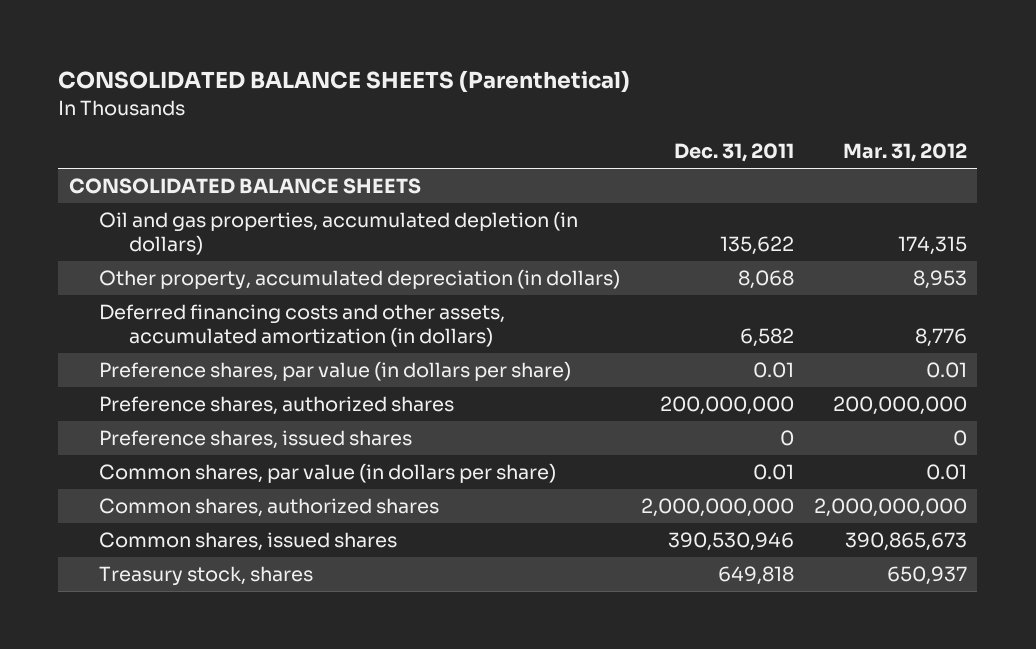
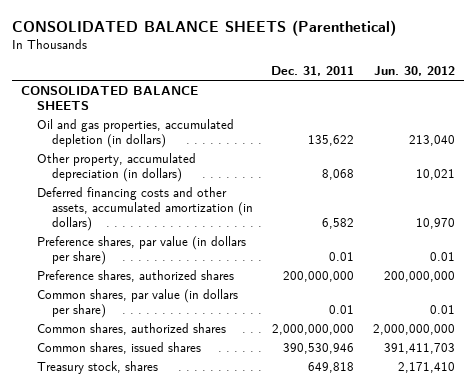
- | Dec. 31, 2011 | Mar. 31, 2012
+ | Dec. 31, 2011 | Jun. 30, 2012
- Preference shares, issued shares | 0 | 0

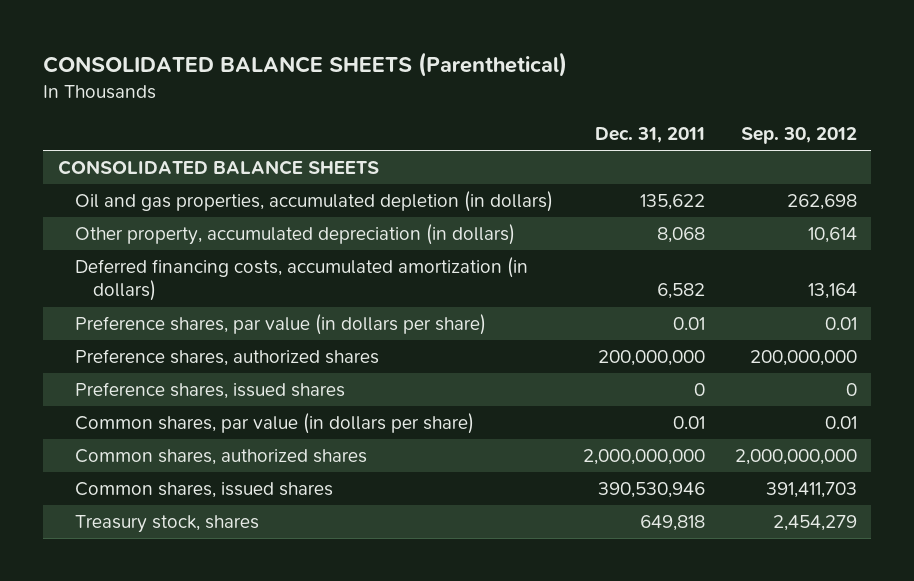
- | Dec. 31, 2011 | Jun. 30, 2012
+ | Dec. 31, 2011 | Sep. 30, 2012
- Deferred financing costs and other assets, accumulated amortization (in dollars) | 6,582 | 10,970
+ Deferred financing costs, accumulated amortization (in dollars) | 6,582 | 13,164
+ Preference shares, issued shares | 0 | 0

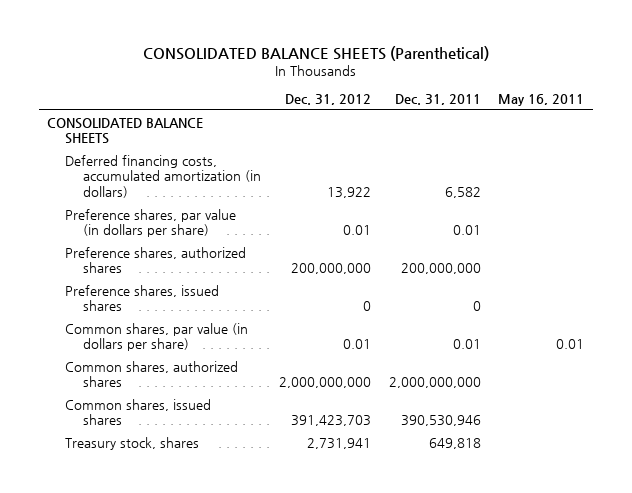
- | Dec. 31, 2011 | Sep. 30, 2012
+ | Dec. 31, 2012 | Dec. 31, 2011 | May 16, 2011
- Oil and gas properties, accumulated depletion (in dollars) | 135,622 | 262,698
- Other property, accumulated depreciation (in dollars) | 8,068 | 10,614

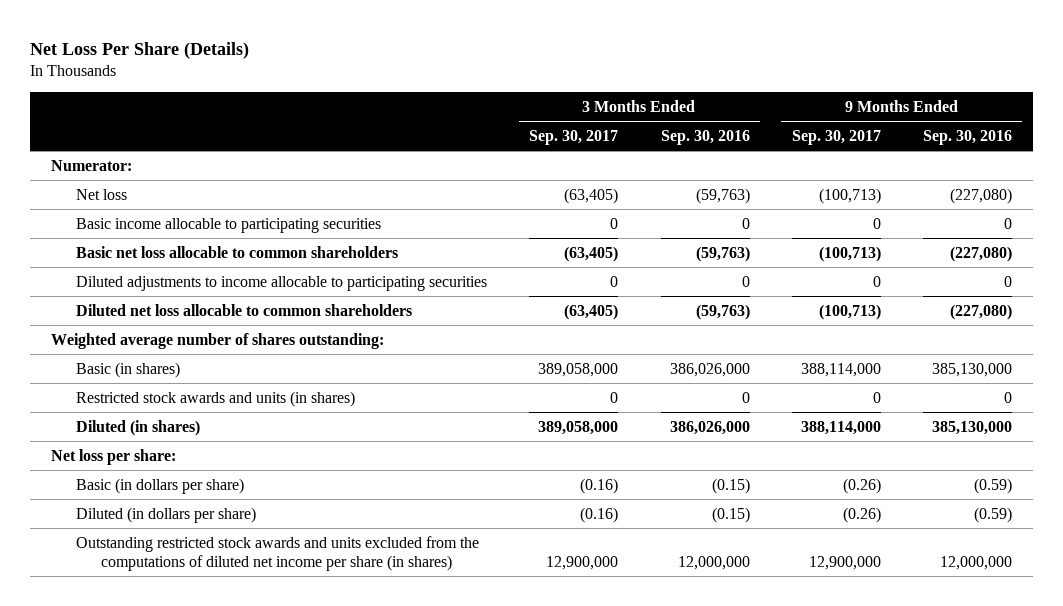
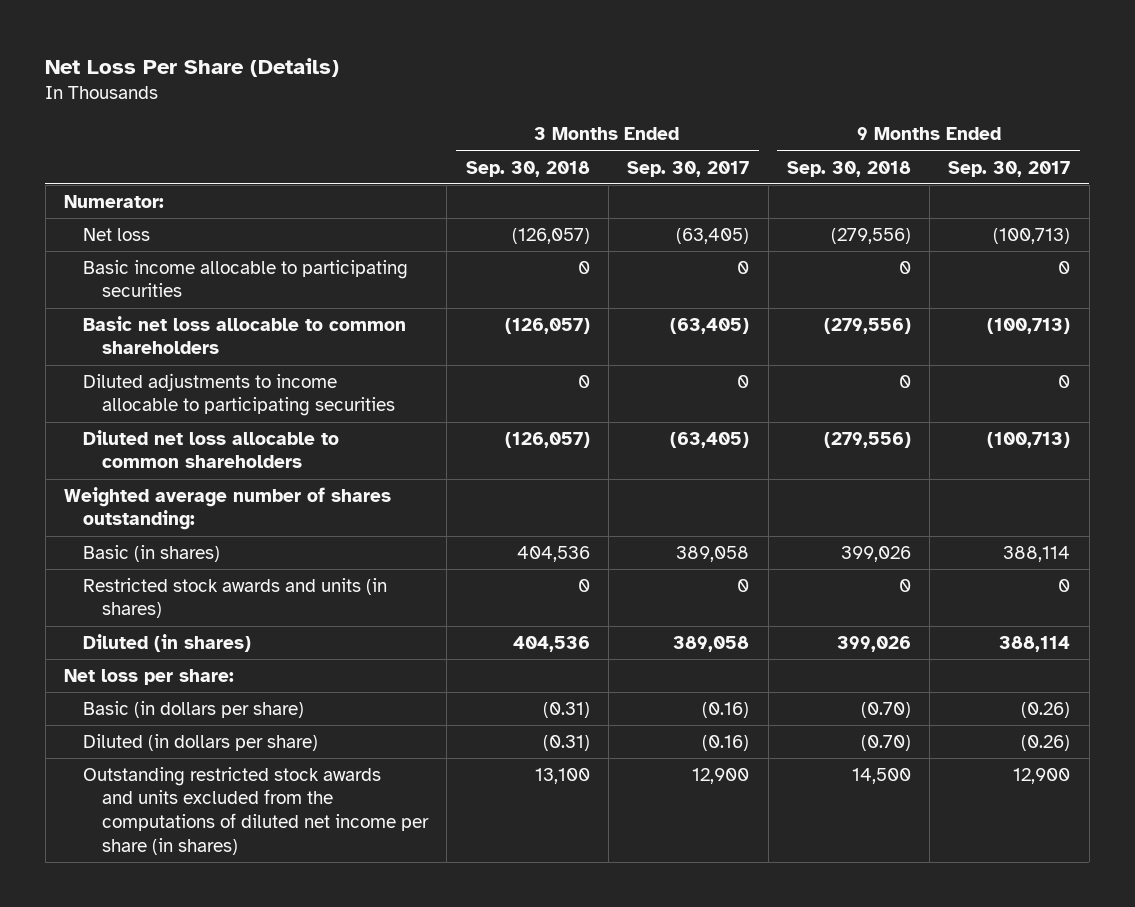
- | 3 Months Ended Sep. 30, 2017 | 3 Months Ended Sep. 30, 2016 | 9 Months Ended Sep. 30, 2017 | 9 Months Ended Sep. 30, 2016
+ | 3 Months Ended Sep. 30, 2018 | 3 Months Ended Sep. 30, 2017 | 9 Months Ended Sep. 30, 2018 | 9 Months Ended Sep. 30, 2017
- Basic (in shares) | 389,058,000 | 386,026,000 | 388,114,000 | 385,130,000
+ Basic (in shares) | 404,536 | 389,058 | 399,026 | 388,114
- Diluted (in shares) | 389,058,000 | 386,026,000 | 388,114,000 | 385,130,000
+ Diluted (in shares) | 404,536 | 389,058 | 399,026 | 388,114
- Outstanding restricted stock awards and units excluded from the computations of diluted net income per share (in shares) | 12,900,000 | 12,000,000 | 12,900,000 | 12,000,000
+ Outstanding restricted stock awards and units excluded from the computations of diluted net income per share (in shares) | 13,100 | 12,900 | 14,500 | 12,900

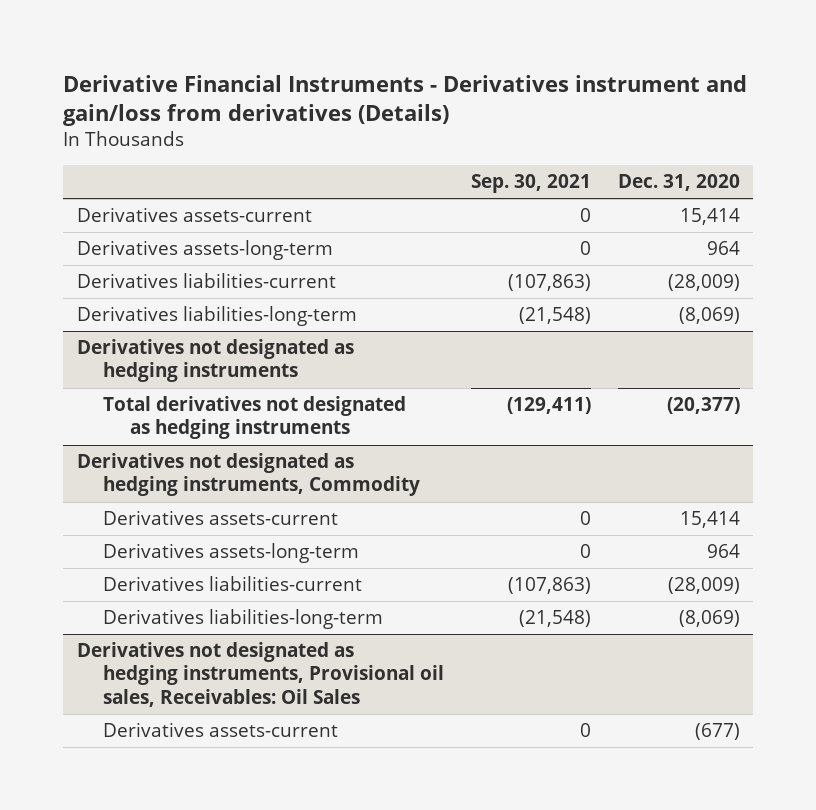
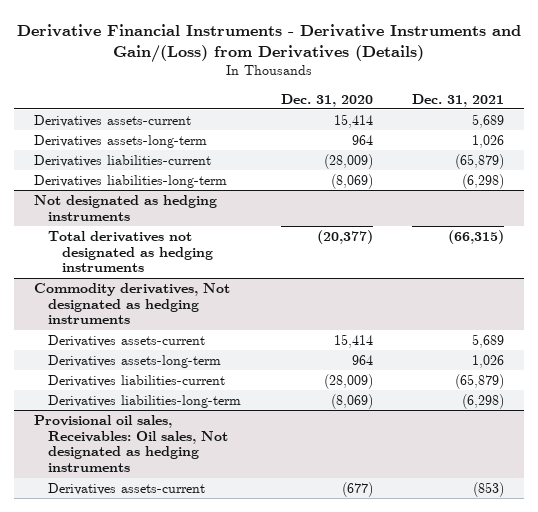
- Derivative Financial Instruments - Derivatives instrument and gain/loss from derivatives (Details)
+ Derivative Financial Instruments - Derivative Instruments and Gain/(Loss) from Derivatives (Details)
- | Sep. 30, 2021 | Dec. 31, 2020
+ | Dec. 31, 2020 | Dec. 31, 2021
- Derivatives not designated as hedging instruments
+ Not designated as hedging instruments
- Derivatives not designated as hedging instruments, Commodity
+ Commodity derivatives, Not designated as hedging instruments
- Derivatives not designated as hedging instruments, Provisional oil sales, Receivables: Oil Sales
+ Provisional oil sales, Receivables: Oil sales, Not designated as hedging instruments

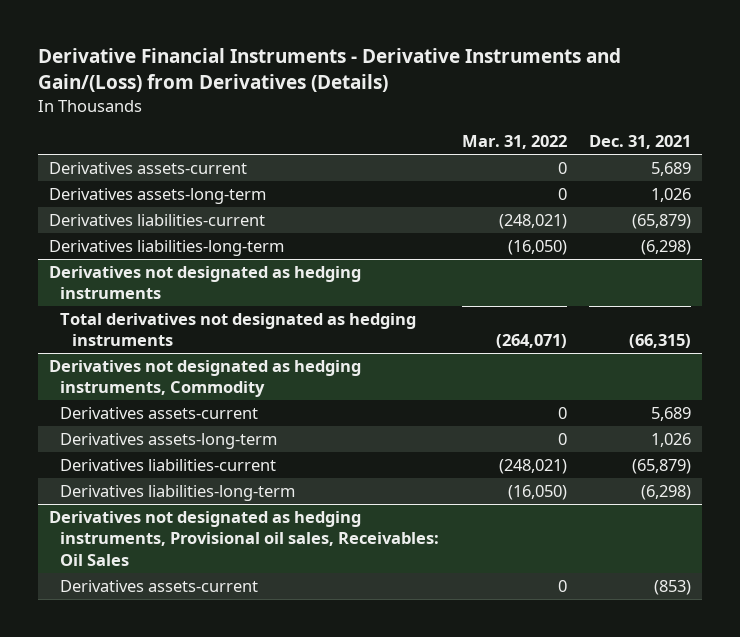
- | Dec. 31, 2020 | Dec. 31, 2021
+ | Mar. 31, 2022 | Dec. 31, 2021
- Not designated as hedging instruments
+ Derivatives not designated as hedging instruments
- Commodity derivatives, Not designated as hedging instruments
+ Derivatives not designated as hedging instruments, Commodity
- Provisional oil sales, Receivables: Oil sales, Not designated as hedging instruments
+ Derivatives not designated as hedging instruments, Provisional oil sales, Receivables: Oil Sales

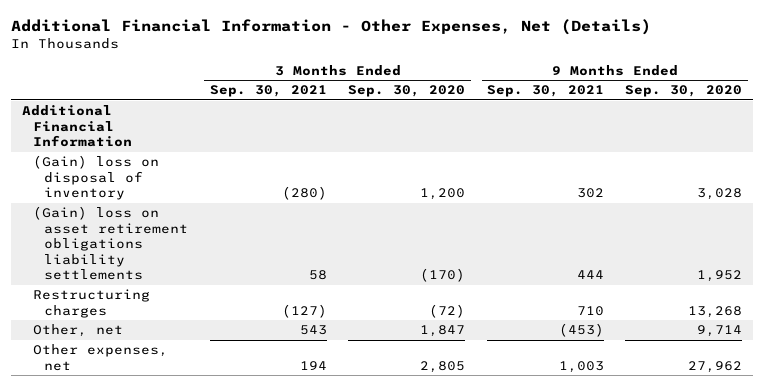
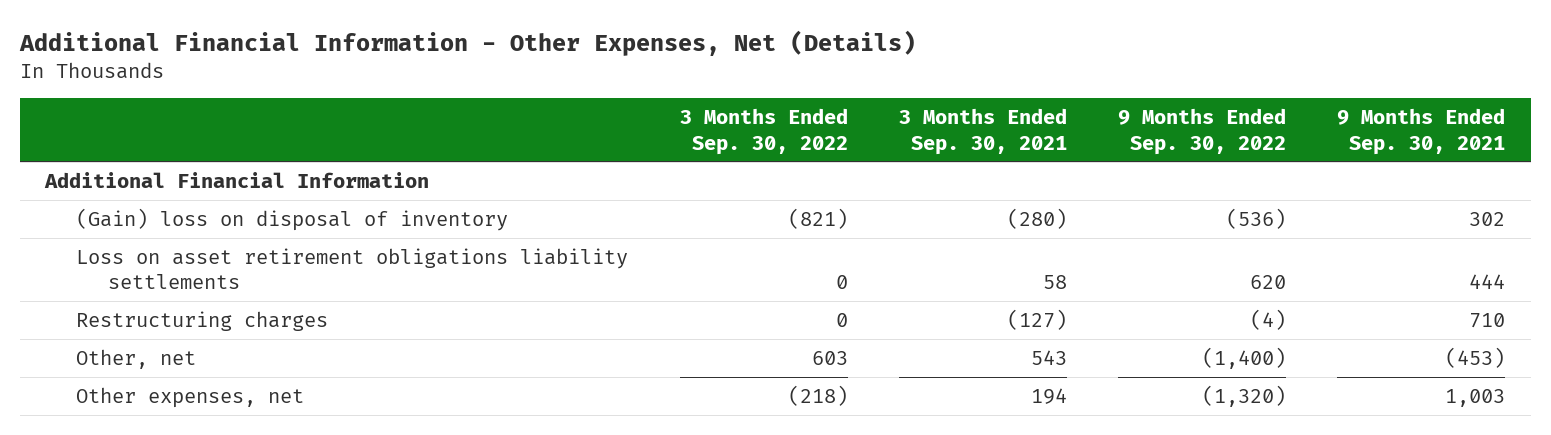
- | 3 Months Ended Sep. 30, 2021 | 3 Months Ended Sep. 30, 2020 | 9 Months Ended Sep. 30, 2021 | 9 Months Ended Sep. 30, 2020
+ | 3 Months Ended Sep. 30, 2022 | 3 Months Ended Sep. 30, 2021 | 9 Months Ended Sep. 30, 2022 | 9 Months Ended Sep. 30, 2021
- (Gain) loss on asset retirement obligations liability settlements | 58 | (170) | 444 | 1,952
+ Loss on asset retirement obligations liability settlements | 0 | 58 | 620 | 444

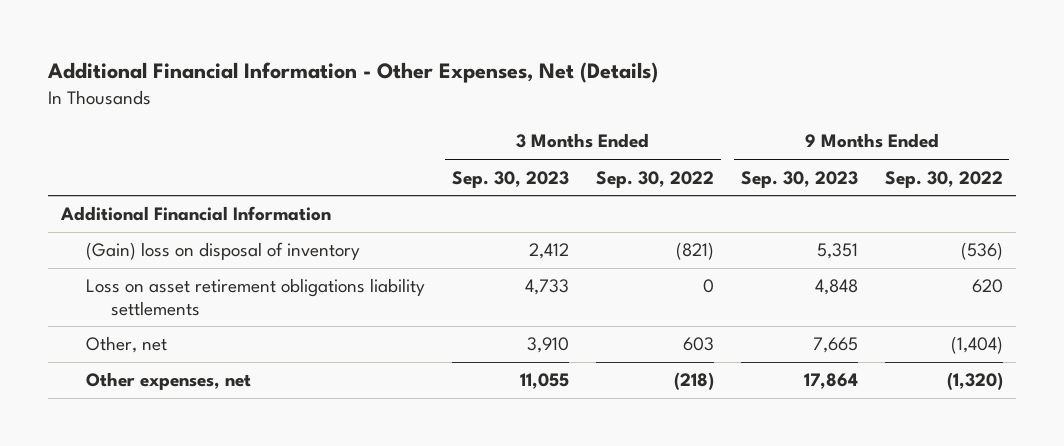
- | 3 Months Ended Sep. 30, 2022 | 3 Months Ended Sep. 30, 2021 | 9 Months Ended Sep. 30, 2022 | 9 Months Ended Sep. 30, 2021
+ | 3 Months Ended Sep. 30, 2023 | 3 Months Ended Sep. 30, 2022 | 9 Months Ended Sep. 30, 2023 | 9 Months Ended Sep. 30, 2022
- Restructuring charges | 0 | (127) | (4) | 710
- Other, net | 603 | 543 | (1,400) | (453)
+ Other, net | 3,910 | 603 | 7,665 | (1,404)

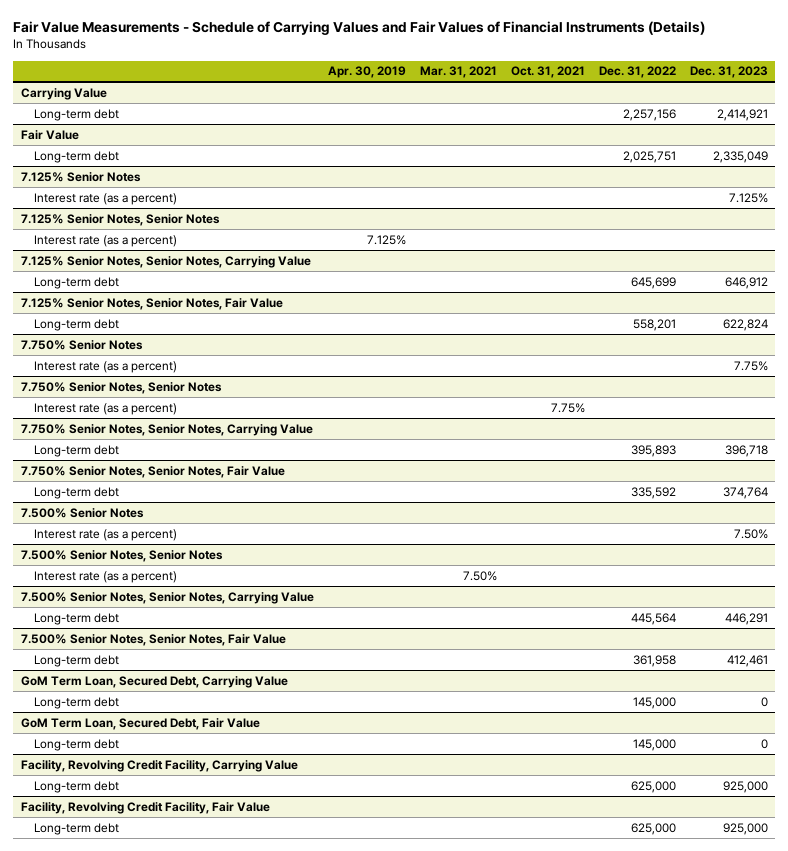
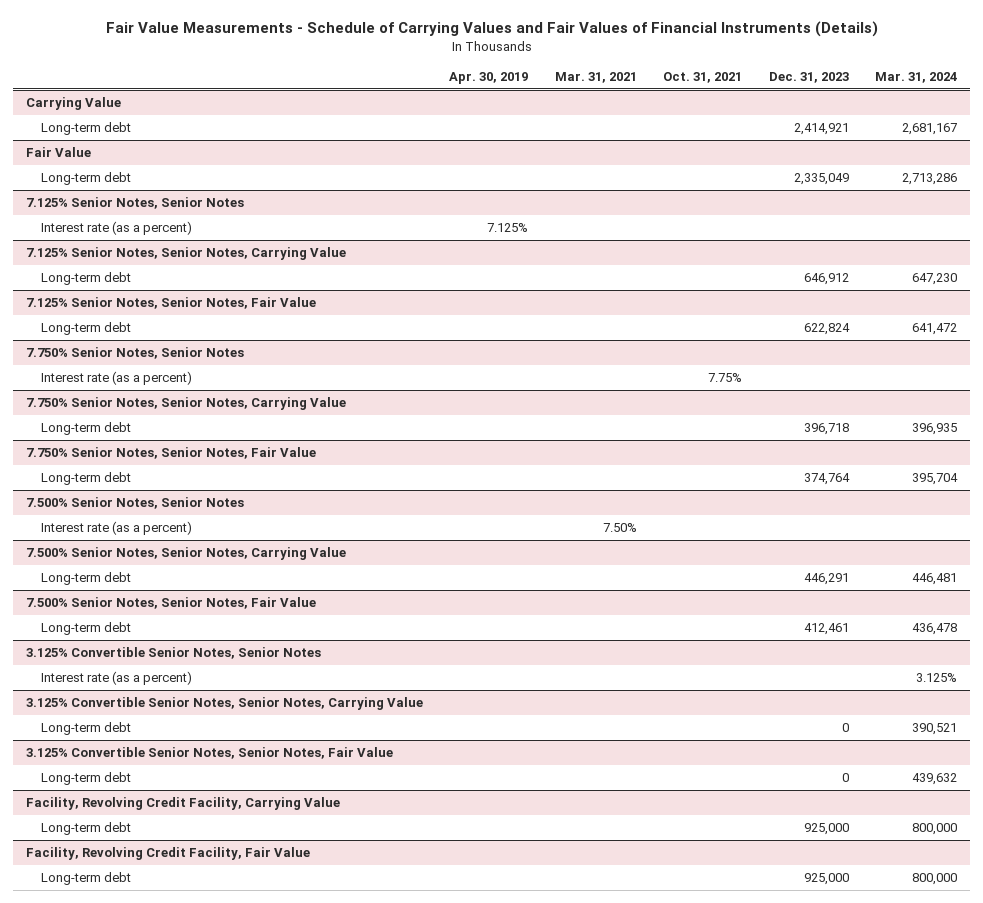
- | Apr. 30, 2019 | Mar. 31, 2021 | Oct. 31, 2021 | Dec. 31, 2022 | Dec. 31, 2023
+ | Apr. 30, 2019 | Mar. 31, 2021 | Oct. 31, 2021 | Dec. 31, 2023 | Mar. 31, 2024
- 7.125% Senior Notes
- Interest rate (as a percent) | | | | | 7.125%
- 7.750% Senior Notes
- Interest rate (as a percent) | | | | | 7.75%
- 7.500% Senior Notes
- Interest rate (as a percent) | | | | | 7.50%
- GoM Term Loan, Secured Debt, Carrying Value
+ 3.125% Convertible Senior Notes, Senior Notes
+ Interest rate (as a percent) | | | | | 3.125%
+ 3.125% Convertible Senior Notes, Senior Notes, Carrying Value
- GoM Term Loan, Secured Debt, Fair Value
+ 3.125% Convertible Senior Notes, Senior Notes, Fair Value

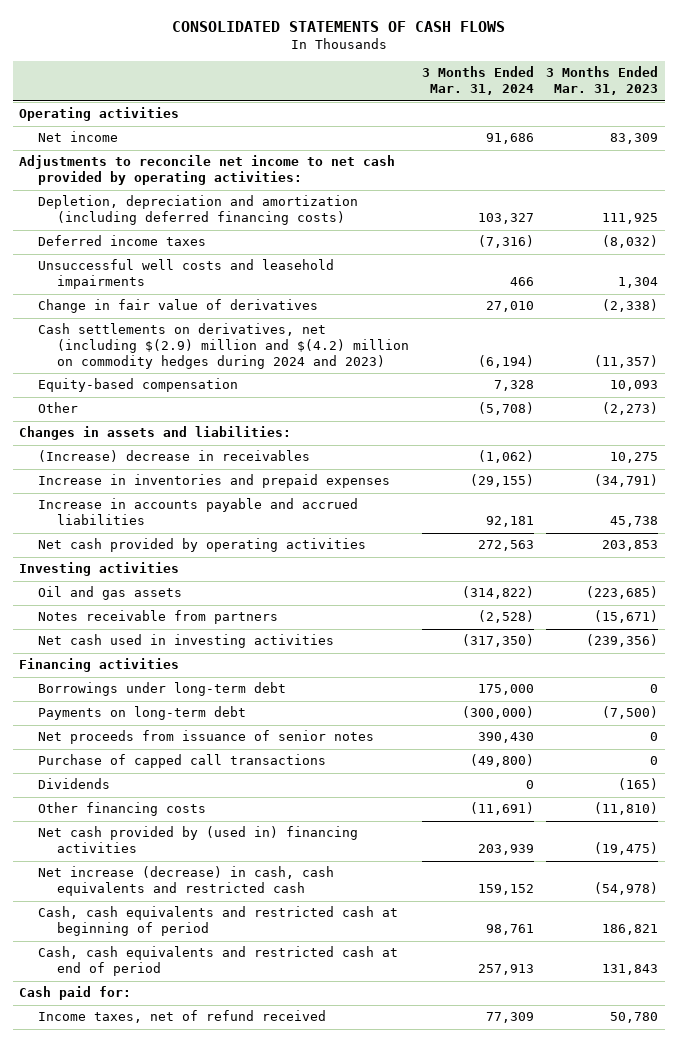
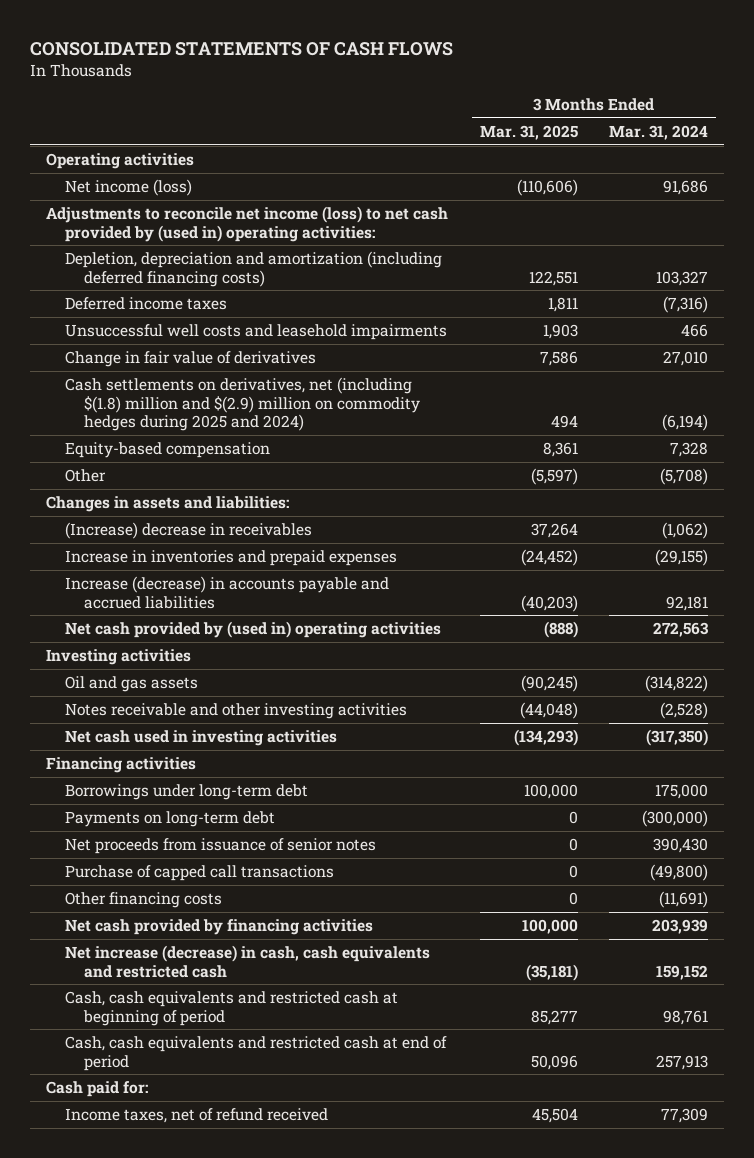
- | 3 Months Ended Mar. 31, 2024 | 3 Months Ended Mar. 31, 2023
+ | 3 Months Ended Mar. 31, 2025 | 3 Months Ended Mar. 31, 2024
- Net income | 91,686 | 83,309
- Adjustments to reconcile net income to net cash provided by operating activities:
+ Net income (loss) | (110,606) | 91,686
+ Adjustments to reconcile net income (loss) to net cash provided by (used in) operating activities:
- Cash settlements on derivatives, net (including $(2.9) million and $(4.2) million on commodity hedges during 2024 and 2023) | (6,194) | (11,357)
+ Cash settlements on derivatives, net (including $(1.8) million and $(2.9) million on commodity hedges during 2025 and 2024) | 494 | (6,194)
- Increase in accounts payable and accrued liabilities | 92,181 | 45,738
- Net cash provided by operating activities | 272,563 | 203,853
+ Increase (decrease) in accounts payable and accrued liabilities | (40,203) | 92,181
+ Net cash provided by (used in) operating activities | (888) | 272,563
- Notes receivable from partners | (2,528) | (15,671)
+ Notes receivable and other investing activities | (44,048) | (2,528)
- Dividends | 0 | (165)
- Net cash provided by (used in) financing activities | 203,939 | (19,475)
+ Net cash provided by financing activities | 100,000 | 203,939

